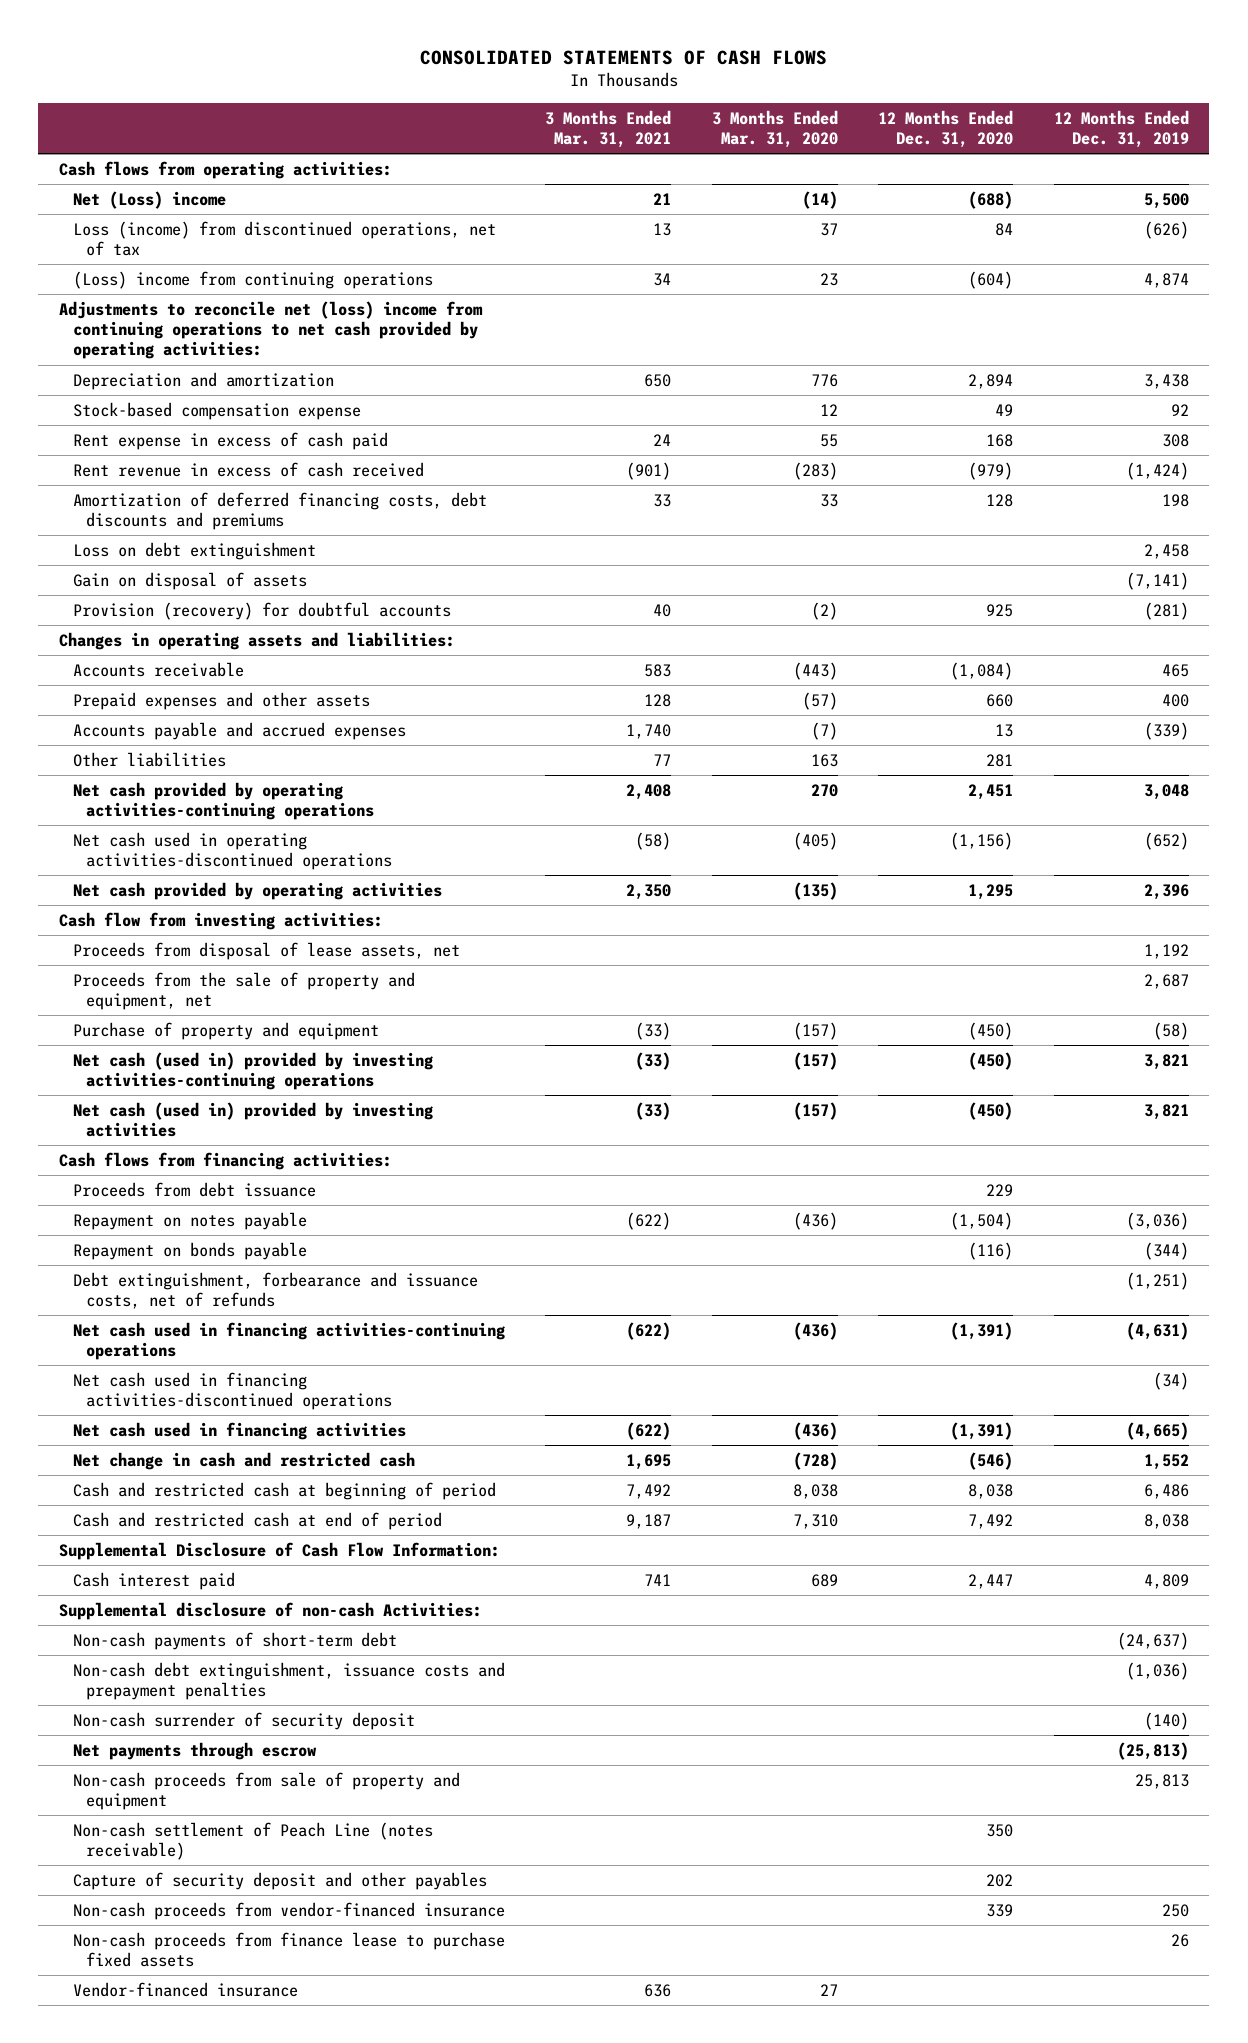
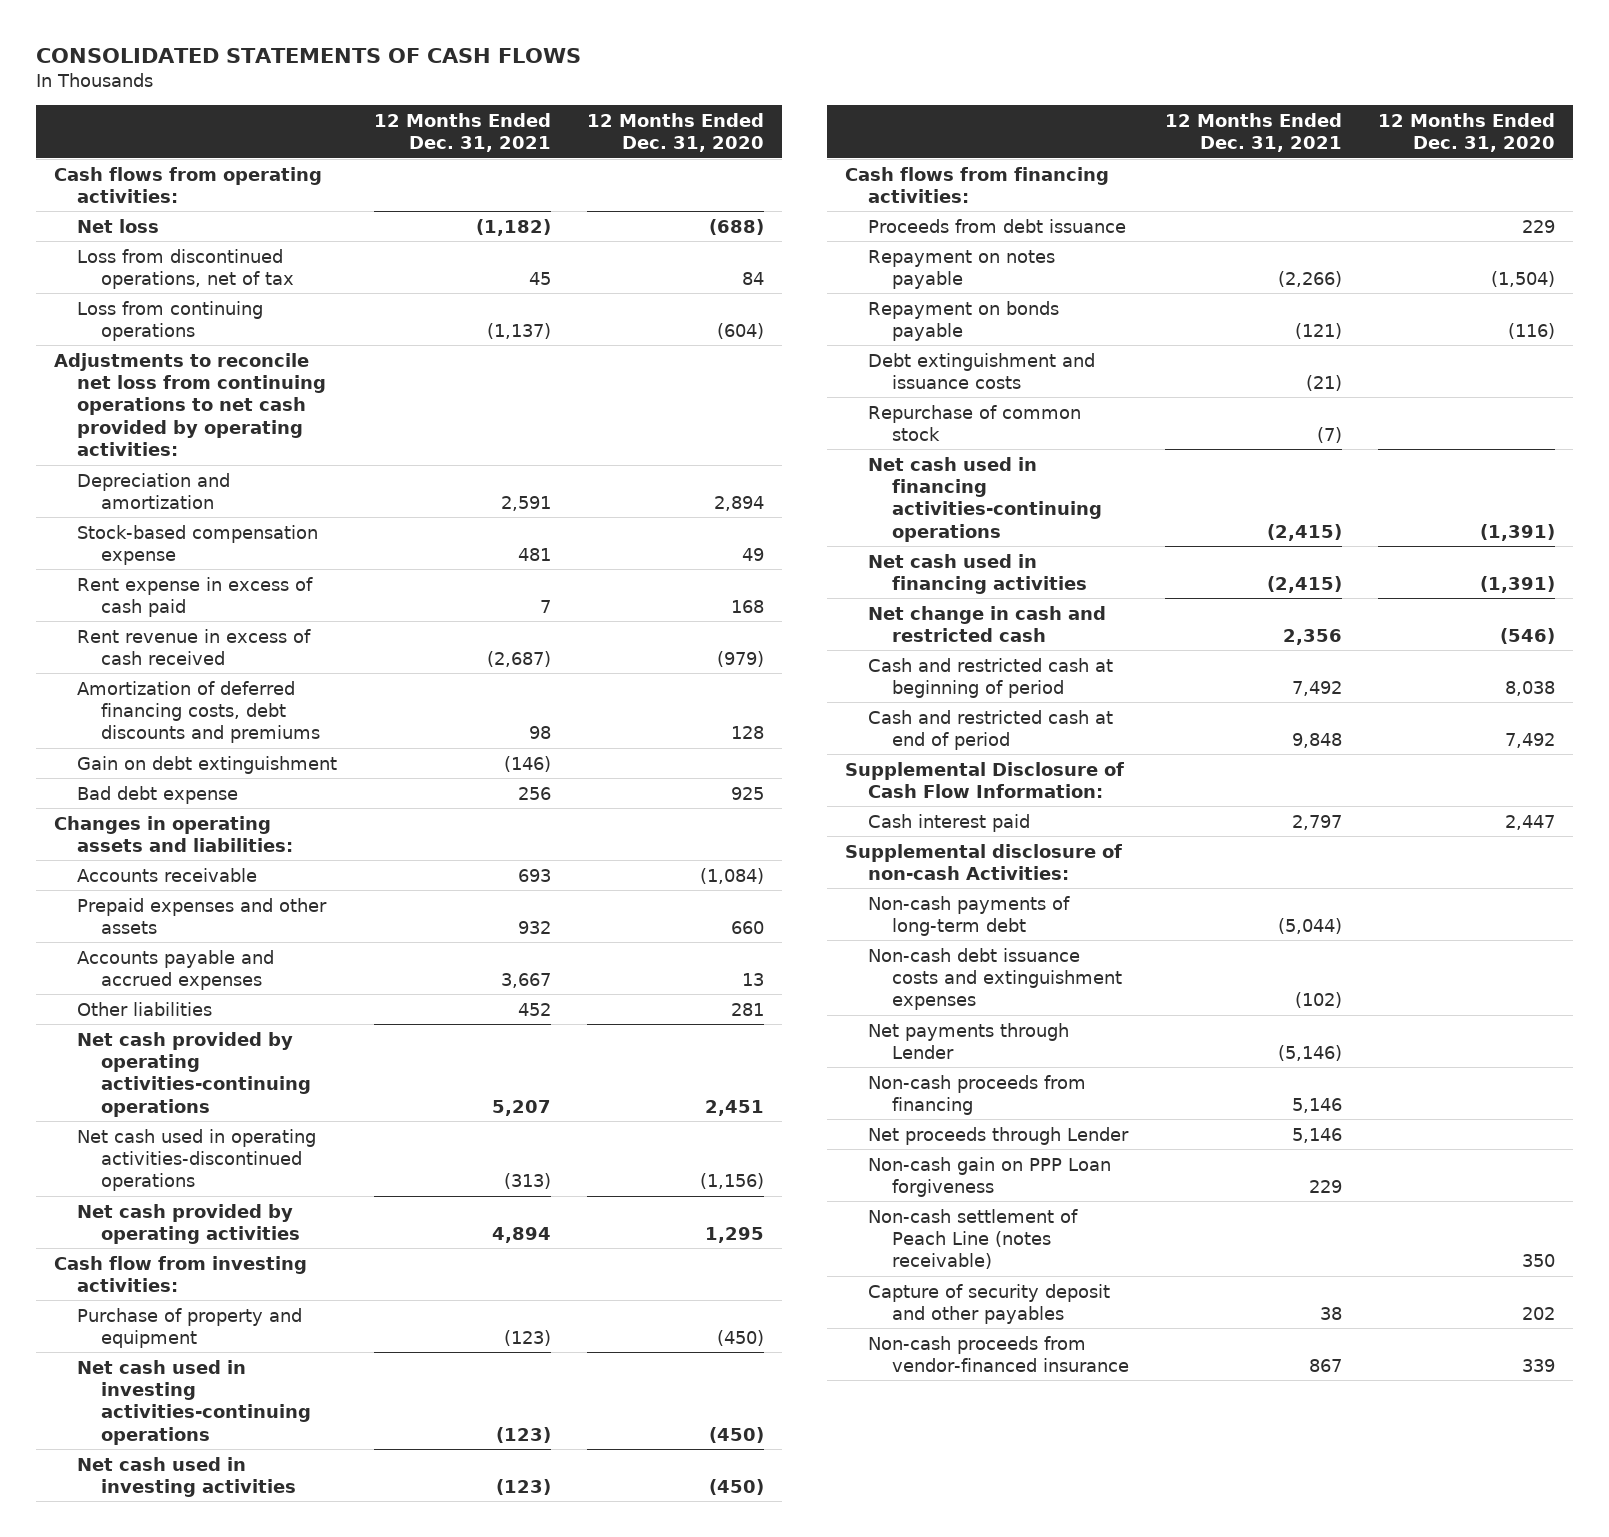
- | 3 Months Ended Mar. 31, 2021 | 3 Months Ended Mar. 31, 2020 | 12 Months Ended Dec. 31, 2020 | 12 Months Ended Dec. 31, 2019
+ | 12 Months Ended Dec. 31, 2021 | 12 Months Ended Dec. 31, 2020
- Net (Loss) income | 21 | (14) | (688) | 5,500
- Loss (income) from discontinued operations, net of tax | 13 | 37 | 84 | (626)
- (Loss) income from continuing operations | 34 | 23 | (604) | 4,874
- Adjustments to reconcile net (loss) income from continuing operations to net cash provided by operating activities:
+ Net loss | (1,182) | (688)
+ Loss from discontinued operations, net of tax | 45 | 84
+ Loss from continuing operations | (1,137) | (604)
+ Adjustments to reconcile net loss from continuing operations to net cash provided by operating activities:
- Loss on debt extinguishment | | | | 2,458
- Gain on disposal of assets | | | | (7,141)
- Provision (recovery) for doubtful accounts | 40 | (2) | 925 | (281)
+ Gain on debt extinguishment | (146) |
+ Bad debt expense | 256 | 925
- Proceeds from disposal of lease assets, net | | | | 1,192
- Proceeds from the sale of property and equipment, net | | | | 2,687
- Net cash (used in) provided by investing activities-continuing operations | (33) | (157) | (450) | 3,821
- Net cash (used in) provided by investing activities | (33) | (157) | (450) | 3,821
+ Net cash used in investing activities-continuing operations | (123) | (450)
+ Net cash used in investing activities | (123) | (450)
- Debt extinguishment, forbearance and issuance costs, net of refunds | | | | (1,251)
+ Debt extinguishment and issuance costs | (21) |
+ Repurchase of common stock | (7) |
- Net cash used in financing activities-discontinued operations | | | | (34)
- Non-cash payments of short-term debt | | | | (24,637)
- Non-cash debt extinguishment, issuance costs and prepayment penalties | | | | (1,036)
- Non-cash surrender of security deposit | | | | (140)
- Net payments through escrow | | | | (25,813)
- Non-cash proceeds from sale of property and equipment | | | | 25,813
+ Non-cash payments of long-term debt | (5,044) |
+ Non-cash debt issuance costs and extinguishment expenses | (102) |
+ Net payments through Lender | (5,146) |
+ Non-cash proceeds from financing | 5,146 |
+ Net proceeds through Lender | 5,146 |
+ Non-cash gain on PPP Loan forgiveness | 229 |
- Non-cash proceeds from finance lease to purchase fixed assets | | | | 26
- Vendor-financed insurance | 636 | 27 | |

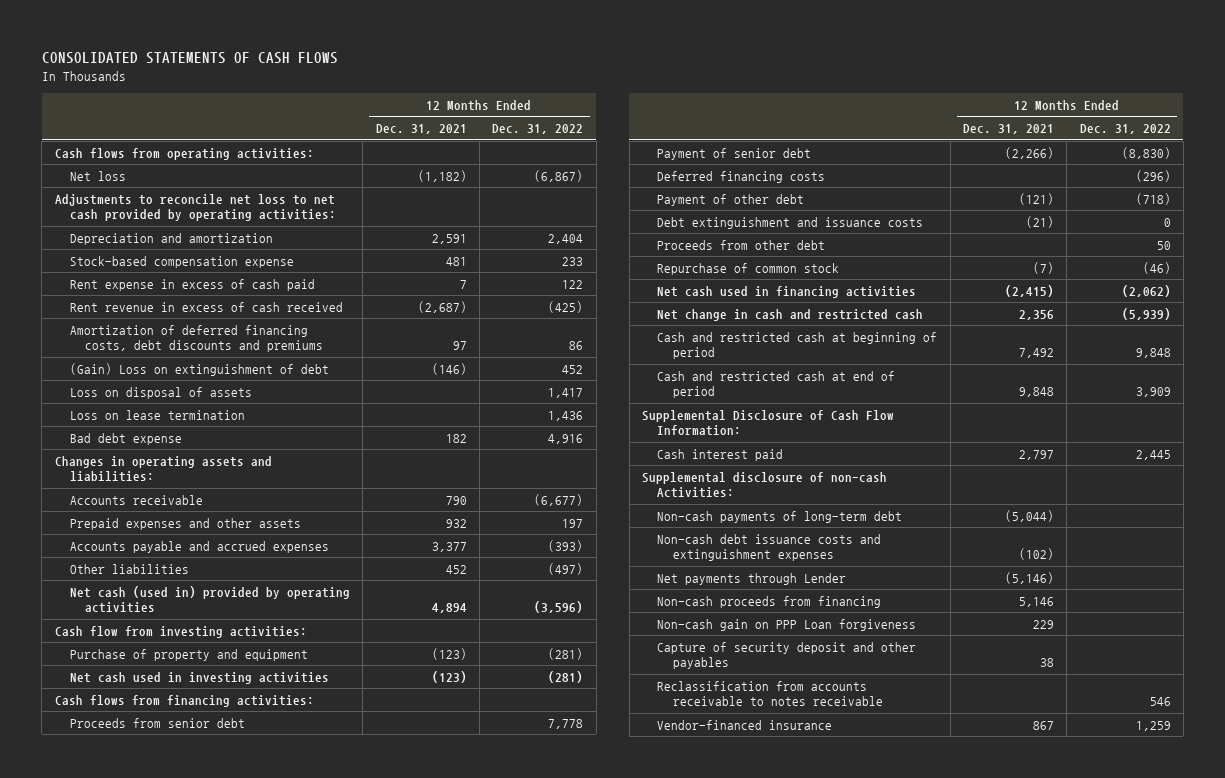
- | 12 Months Ended Dec. 31, 2021 | 12 Months Ended Dec. 31, 2020
+ | 12 Months Ended Dec. 31, 2021 | 12 Months Ended Dec. 31, 2022
- Loss from discontinued operations, net of tax | 45 | 84
- Loss from continuing operations | (1,137) | (604)
- Adjustments to reconcile net loss from continuing operations to net cash provided by operating activities:
+ Adjustments to reconcile net loss to net cash provided by operating activities:
- Amortization of deferred financing costs, debt discounts and premiums | 98 | 128
- Gain on debt extinguishment | (146) |
- Bad debt expense | 256 | 925
+ Amortization of deferred financing costs, debt discounts and premiums | 97 | 86
+ (Gain) Loss on extinguishment of debt | (146) | 452
+ Loss on disposal of assets | | 1,417
+ Loss on lease termination | | 1,436
+ Bad debt expense | 182 | 4,916
- Accounts receivable | 693 | (1,084)
+ Accounts receivable | 790 | (6,677)
- Accounts payable and accrued expenses | 3,667 | 13
+ Accounts payable and accrued expenses | 3,377 | (393)
- Net cash provided by operating activities-continuing operations | 5,207 | 2,451
- Net cash used in operating activities-discontinued operations | (313) | (1,156)
- Net cash provided by operating activities | 4,894 | 1,295
+ Net cash (used in) provided by operating activities | 4,894 | (3,596)
- Net cash used in investing activities-continuing operations | (123) | (450)
- Proceeds from debt issuance | | 229
- Repayment on notes payable | (2,266) | (1,504)
- Repayment on bonds payable | (121) | (116)
+ Proceeds from senior debt | | 7,778
+ Payment of senior debt | (2,266) | (8,830)
+ Deferred financing costs | | (296)
+ Payment of other debt | (121) | (718)
+ Proceeds from other debt | | 50
- Net cash used in financing activities-continuing operations | (2,415) | (1,391)
- Net proceeds through Lender | 5,146 |
- Non-cash settlement of Peach Line (notes receivable) | | 350
- Non-cash proceeds from vendor-financed insurance | 867 | 339
+ Reclassification from accounts receivable to notes receivable | | 546
+ Vendor-financed insurance | 867 | 1,259

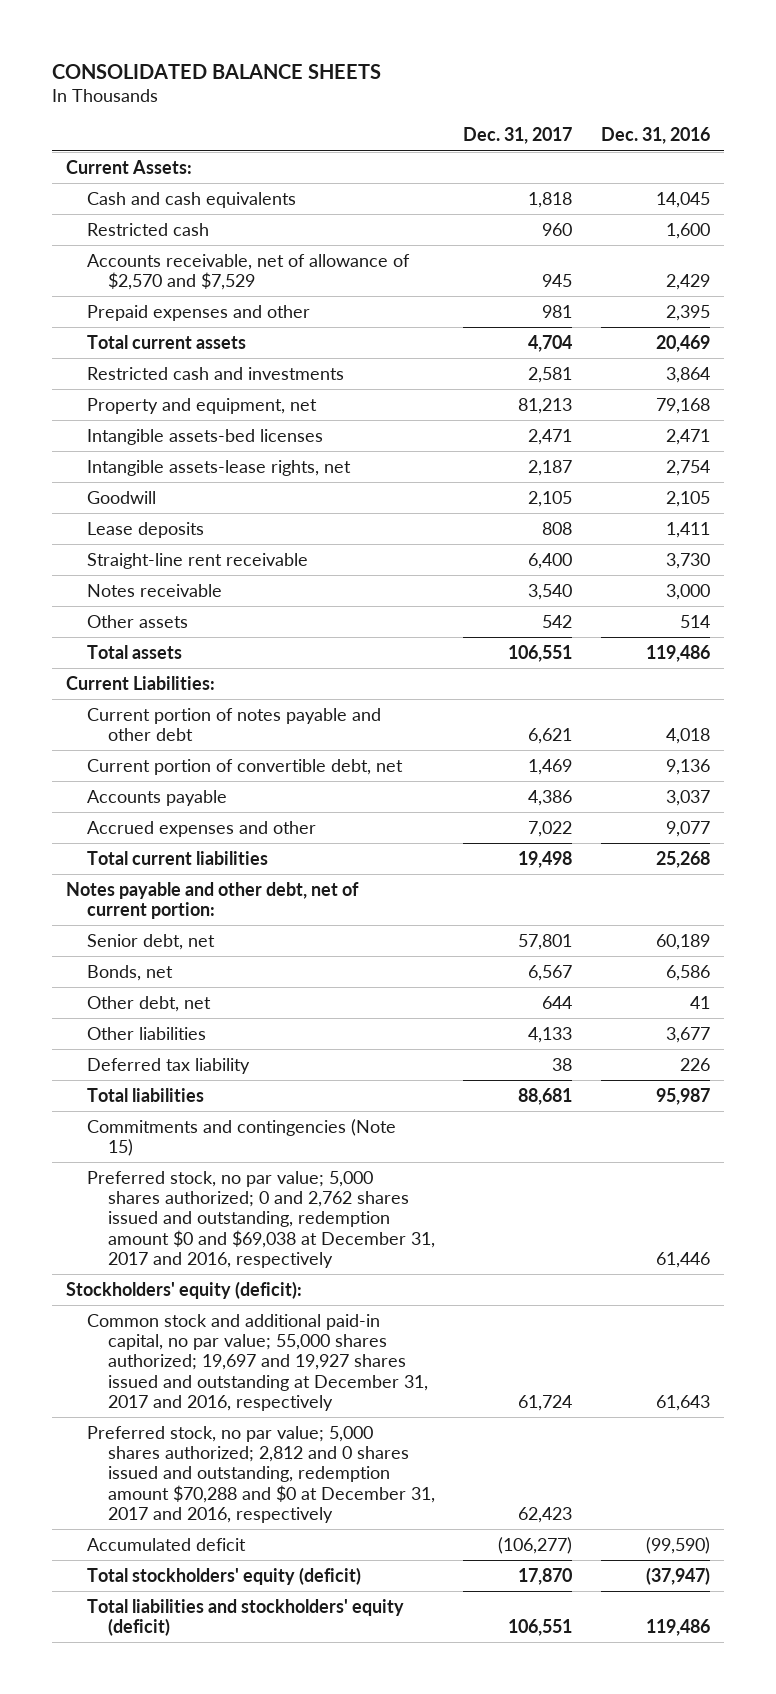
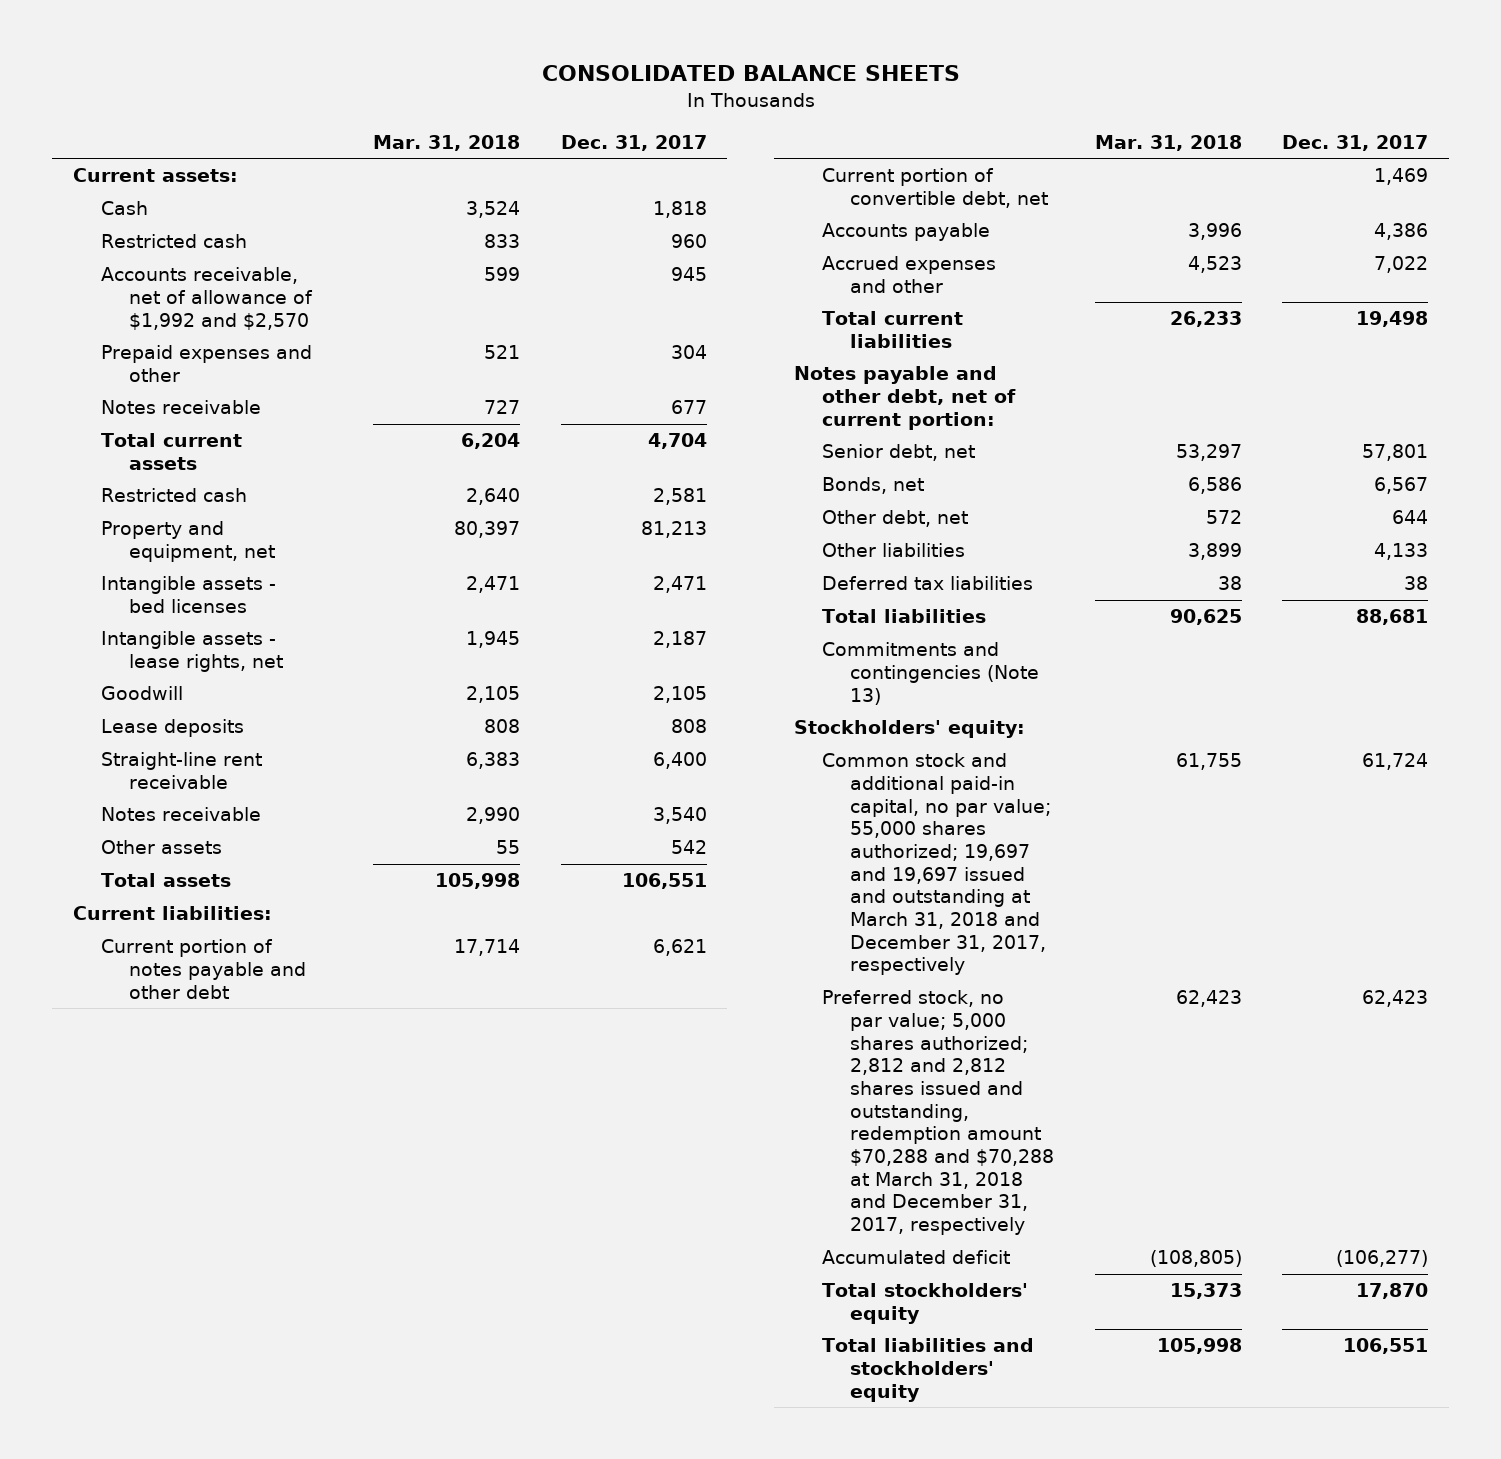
- | Dec. 31, 2017 | Dec. 31, 2016
+ | Mar. 31, 2018 | Dec. 31, 2017
- Current Assets:
- Cash and cash equivalents | 1,818 | 14,045
+ Current assets:
+ Cash | 3,524 | 1,818
- Accounts receivable, net of allowance of $2,570 and $7,529 | 945 | 2,429
- Prepaid expenses and other | 981 | 2,395
+ Accounts receivable, net of allowance of $1,992 and $2,570 | 599 | 945
+ Prepaid expenses and other | 521 | 304
+ Notes receivable | 727 | 677
- Restricted cash and investments | 2,581 | 3,864
+ Restricted cash | 2,640 | 2,581
- Intangible assets-bed licenses | 2,471 | 2,471
- Intangible assets-lease rights, net | 2,187 | 2,754
+ Intangible assets - bed licenses | 2,471 | 2,471
+ Intangible assets - lease rights, net | 1,945 | 2,187
- Current Liabilities:
+ Current liabilities:
- Deferred tax liability | 38 | 226
+ Deferred tax liabilities | 38 | 38
- Commitments and contingencies (Note 15)
- Preferred stock, no par value; 5,000 shares authorized; 0 and 2,762 shares issued and outstanding, redemption amount $0 and $69,038 at December 31, 2017 and 2016, respectively | | 61,446
- Stockholders' equity (deficit):
- Common stock and additional paid-in capital, no par value; 55,000 shares authorized; 19,697 and 19,927 shares issued and outstanding at December 31, 2017 and 2016, respectively | 61,724 | 61,643
- Preferred stock, no par value; 5,000 shares authorized; 2,812 and 0 shares issued and outstanding, redemption amount $70,288 and $0 at December 31, 2017 and 2016, respectively | 62,423 |
+ Commitments and contingencies (Note 13)
+ Stockholders' equity:
+ Common stock and additional paid-in capital, no par value; 55,000 shares authorized; 19,697 and 19,697 issued and outstanding at March 31, 2018 and December 31, 2017, respectively | 61,755 | 61,724
+ Preferred stock, no par value; 5,000 shares authorized; 2,812 and 2,812 shares issued and outstanding, redemption amount $70,288 and $70,288 at March 31, 2018 and December 31, 2017, respectively | 62,423 | 62,423
- Total stockholders' equity (deficit) | 17,870 | (37,947)
- Total liabilities and stockholders' equity (deficit) | 106,551 | 119,486
+ Total stockholders' equity | 15,373 | 17,870
+ Total liabilities and stockholders' equity | 105,998 | 106,551

